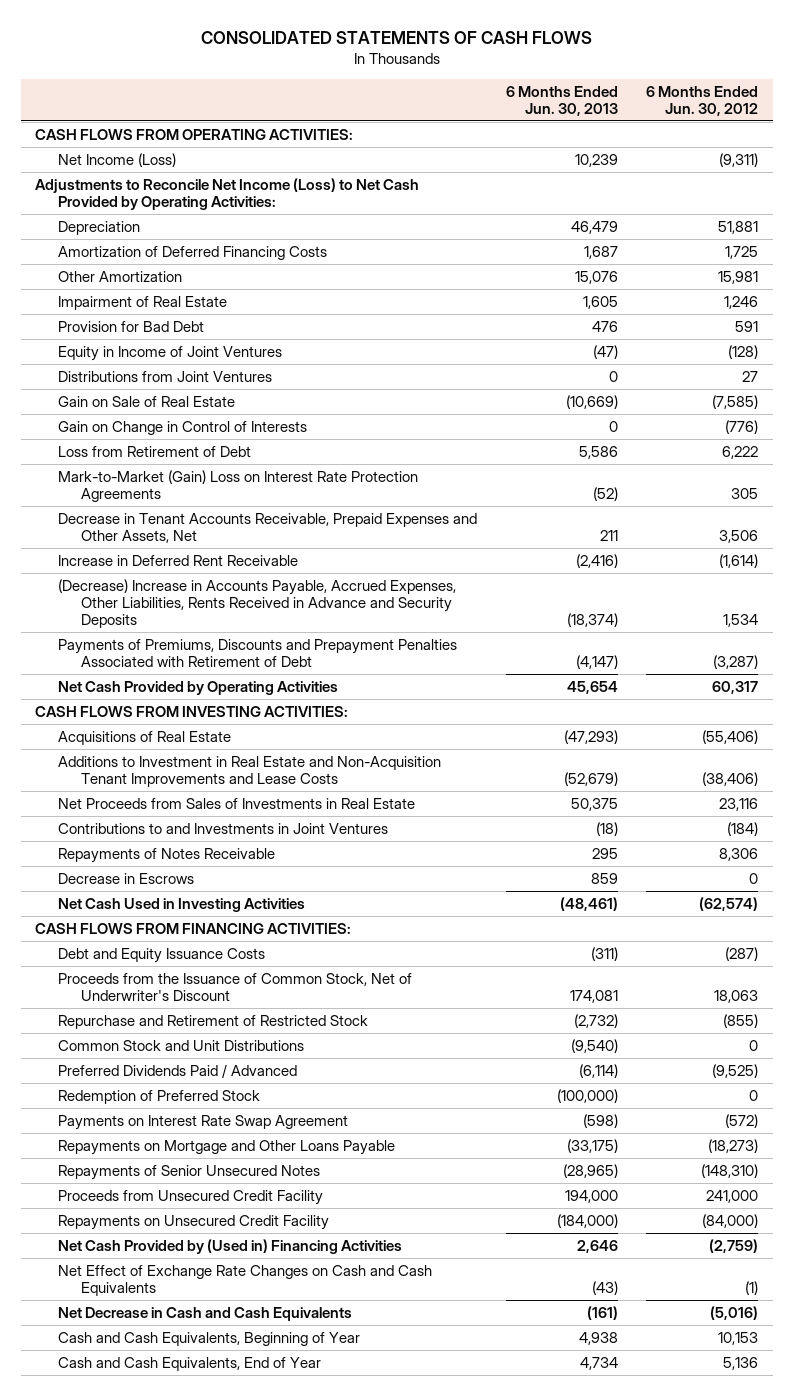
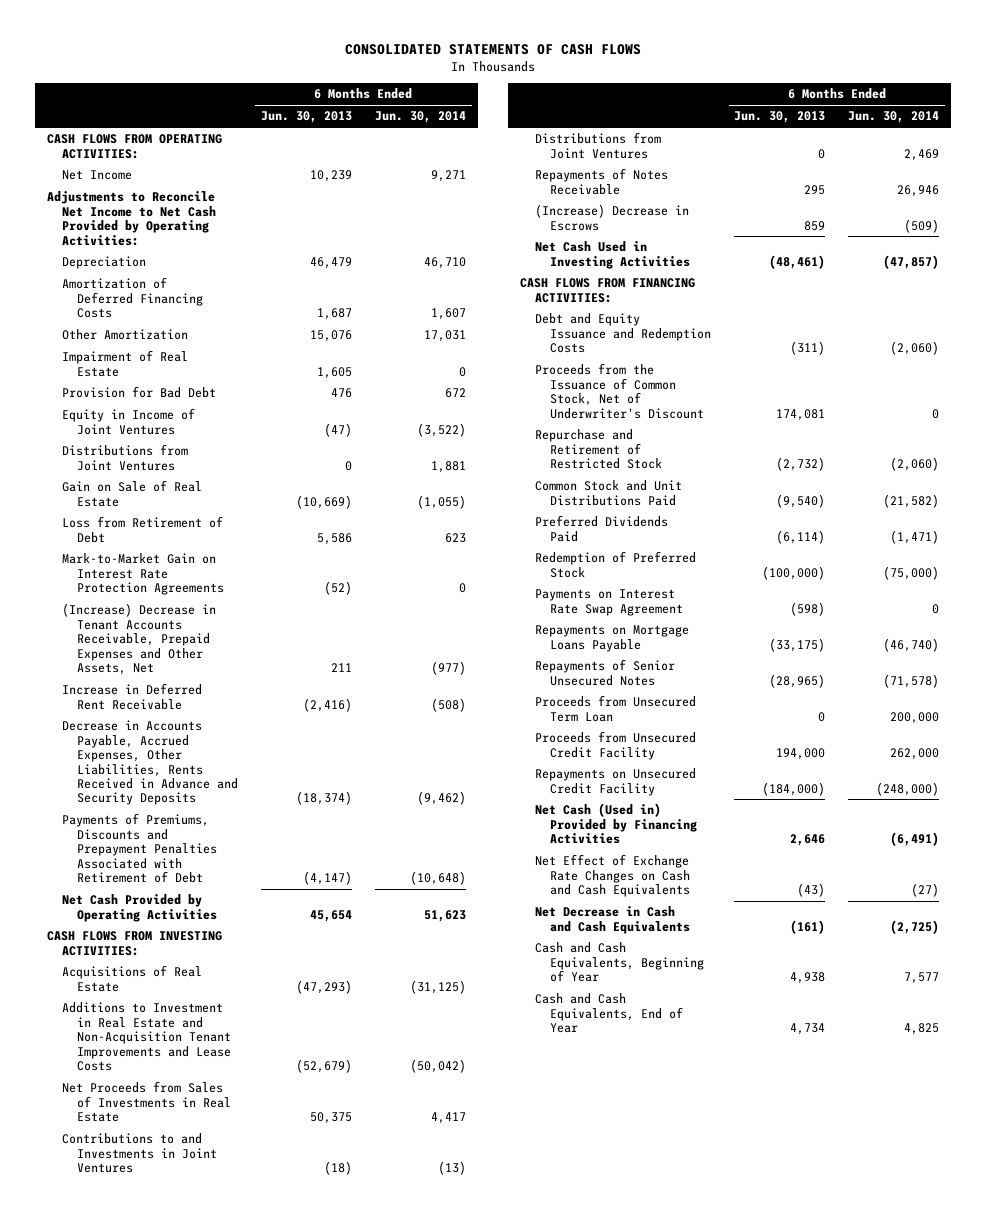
- | 6 Months Ended Jun. 30, 2013 | 6 Months Ended Jun. 30, 2012
+ | 6 Months Ended Jun. 30, 2013 | 6 Months Ended Jun. 30, 2014
- Net Income (Loss) | 10,239 | (9,311)
- Adjustments to Reconcile Net Income (Loss) to Net Cash Provided by Operating Activities:
+ Net Income | 10,239 | 9,271
+ Adjustments to Reconcile Net Income to Net Cash Provided by Operating Activities:
- Gain on Change in Control of Interests | 0 | (776)
- Mark-to-Market (Gain) Loss on Interest Rate Protection Agreements | (52) | 305
- Decrease in Tenant Accounts Receivable, Prepaid Expenses and Other Assets, Net | 211 | 3,506
+ Mark-to-Market Gain on Interest Rate Protection Agreements | (52) | 0
+ (Increase) Decrease in Tenant Accounts Receivable, Prepaid Expenses and Other Assets, Net | 211 | (977)
- (Decrease) Increase in Accounts Payable, Accrued Expenses, Other Liabilities, Rents Received in Advance and Security Deposits | (18,374) | 1,534
+ Decrease in Accounts Payable, Accrued Expenses, Other Liabilities, Rents Received in Advance and Security Deposits | (18,374) | (9,462)
+ Distributions from Joint Ventures | 0 | 2,469
- Decrease in Escrows | 859 | 0
+ (Increase) Decrease in Escrows | 859 | (509)
- Debt and Equity Issuance Costs | (311) | (287)
+ Debt and Equity Issuance and Redemption Costs | (311) | (2,060)
- Common Stock and Unit Distributions | (9,540) | 0
- Preferred Dividends Paid / Advanced | (6,114) | (9,525)
+ Common Stock and Unit Distributions Paid | (9,540) | (21,582)
+ Preferred Dividends Paid | (6,114) | (1,471)
- Repayments on Mortgage and Other Loans Payable | (33,175) | (18,273)
+ Repayments on Mortgage Loans Payable | (33,175) | (46,740)
+ Proceeds from Unsecured Term Loan | 0 | 200,000
- Net Cash Provided by (Used in) Financing Activities | 2,646 | (2,759)
+ Net Cash (Used in) Provided by Financing Activities | 2,646 | (6,491)

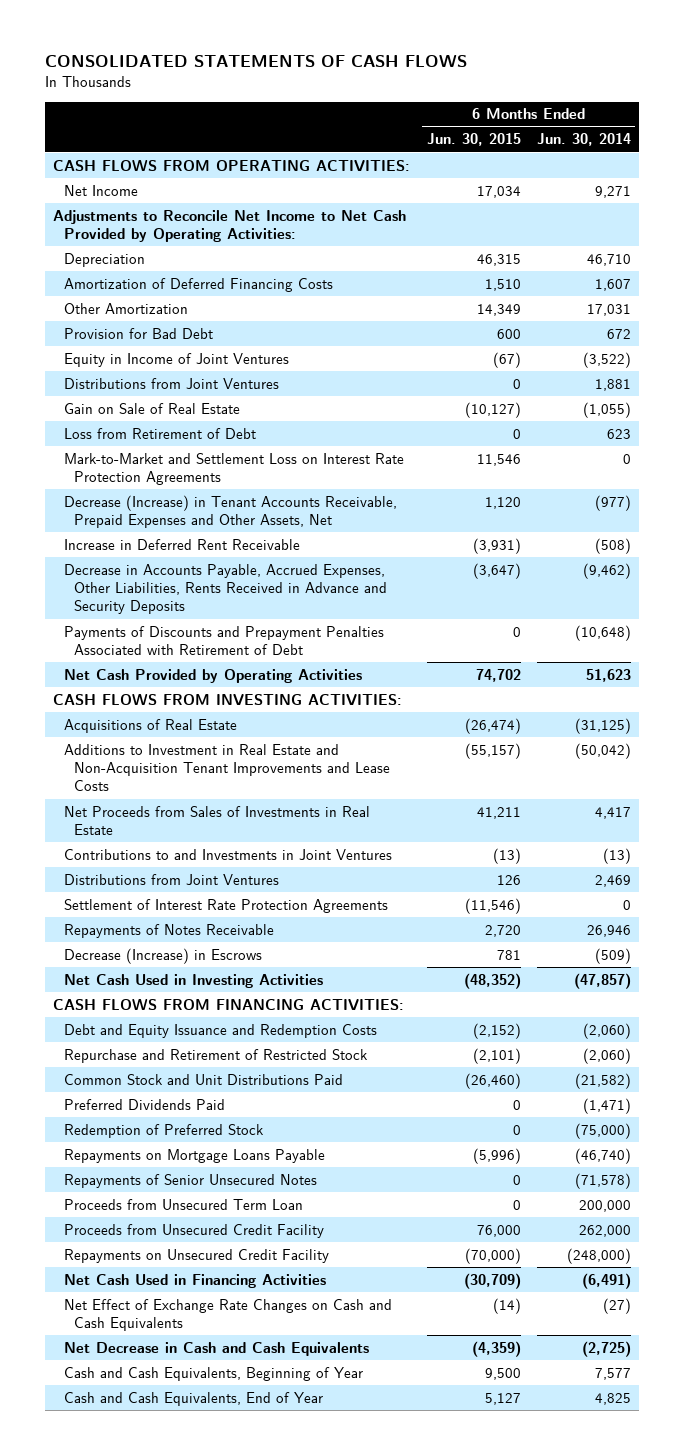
- | 6 Months Ended Jun. 30, 2013 | 6 Months Ended Jun. 30, 2014
+ | 6 Months Ended Jun. 30, 2015 | 6 Months Ended Jun. 30, 2014
- Impairment of Real Estate | 1,605 | 0
- Mark-to-Market Gain on Interest Rate Protection Agreements | (52) | 0
- (Increase) Decrease in Tenant Accounts Receivable, Prepaid Expenses and Other Assets, Net | 211 | (977)
+ Mark-to-Market and Settlement Loss on Interest Rate Protection Agreements | 11,546 | 0
+ Decrease (Increase) in Tenant Accounts Receivable, Prepaid Expenses and Other Assets, Net | 1,120 | (977)
- Payments of Premiums, Discounts and Prepayment Penalties Associated with Retirement of Debt | (4,147) | (10,648)
+ Payments of Discounts and Prepayment Penalties Associated with Retirement of Debt | 0 | (10,648)
+ Settlement of Interest Rate Protection Agreements | (11,546) | 0
- (Increase) Decrease in Escrows | 859 | (509)
+ Decrease (Increase) in Escrows | 781 | (509)
- Proceeds from the Issuance of Common Stock, Net of Underwriter's Discount | 174,081 | 0
- Payments on Interest Rate Swap Agreement | (598) | 0
- Net Cash (Used in) Provided by Financing Activities | 2,646 | (6,491)
+ Net Cash Used in Financing Activities | (30,709) | (6,491)

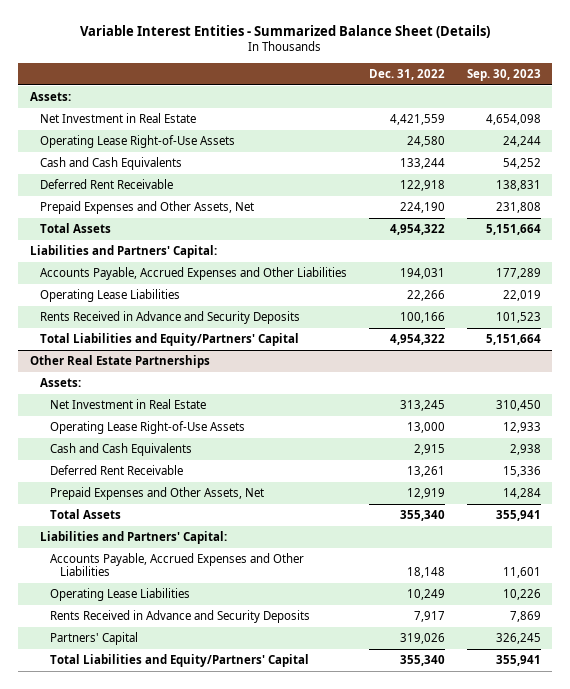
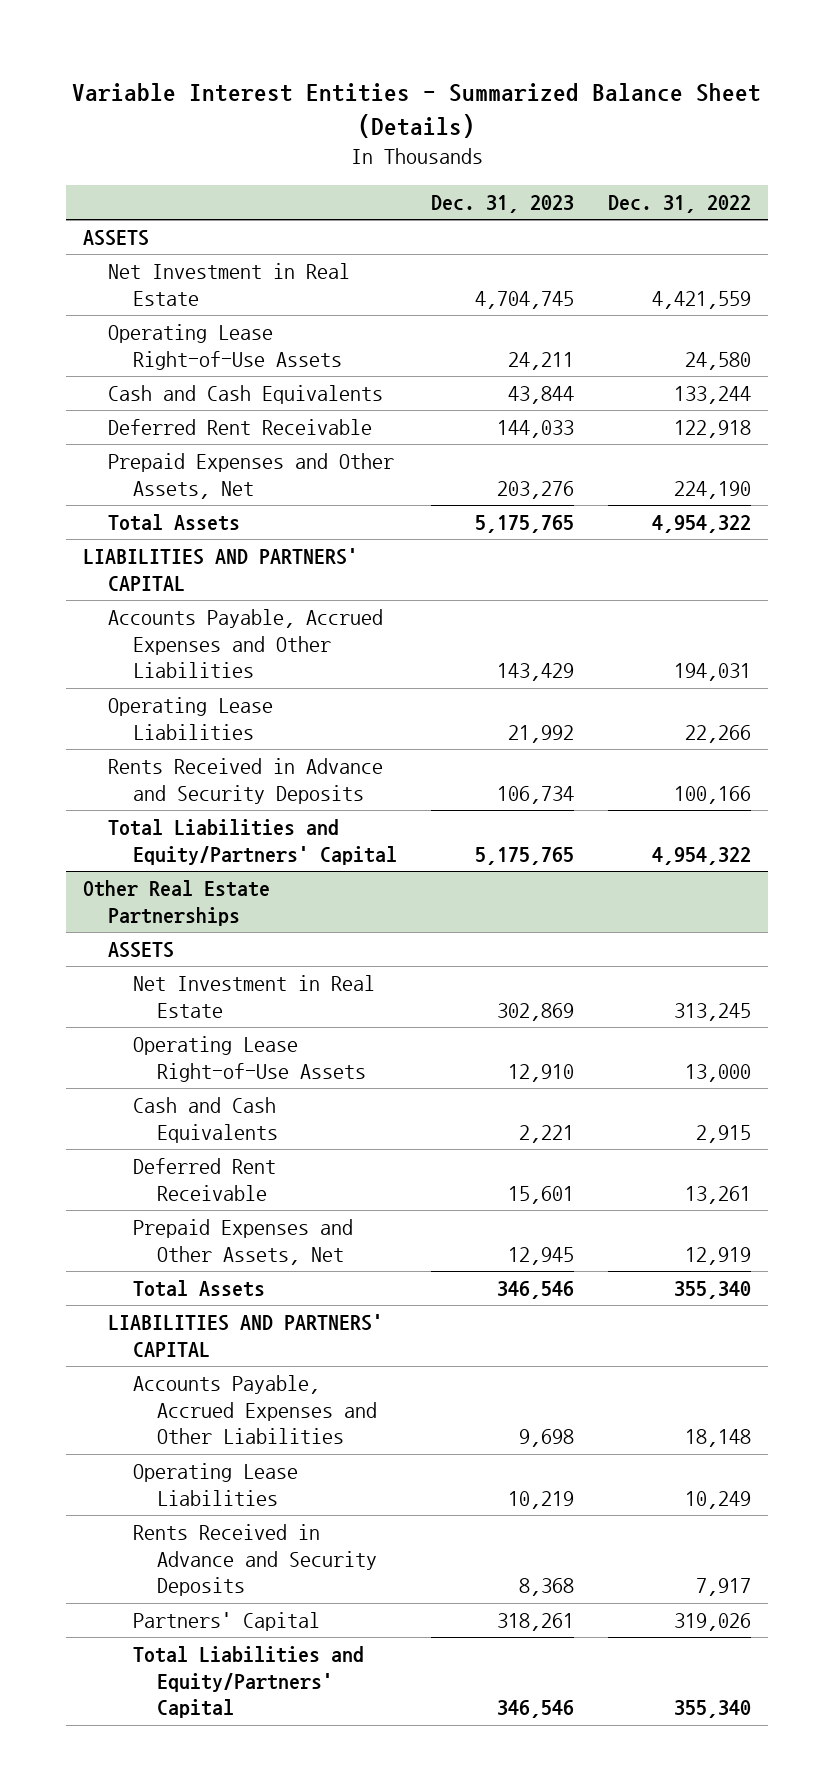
- | Dec. 31, 2022 | Sep. 30, 2023
+ | Dec. 31, 2023 | Dec. 31, 2022
- Assets:
+ ASSETS
- Liabilities and Partners' Capital:
+ LIABILITIES AND PARTNERS' CAPITAL
@ Other Real Estate Partnerships
- Assets:
+ ASSETS
- Liabilities and Partners' Capital:
+ LIABILITIES AND PARTNERS' CAPITAL

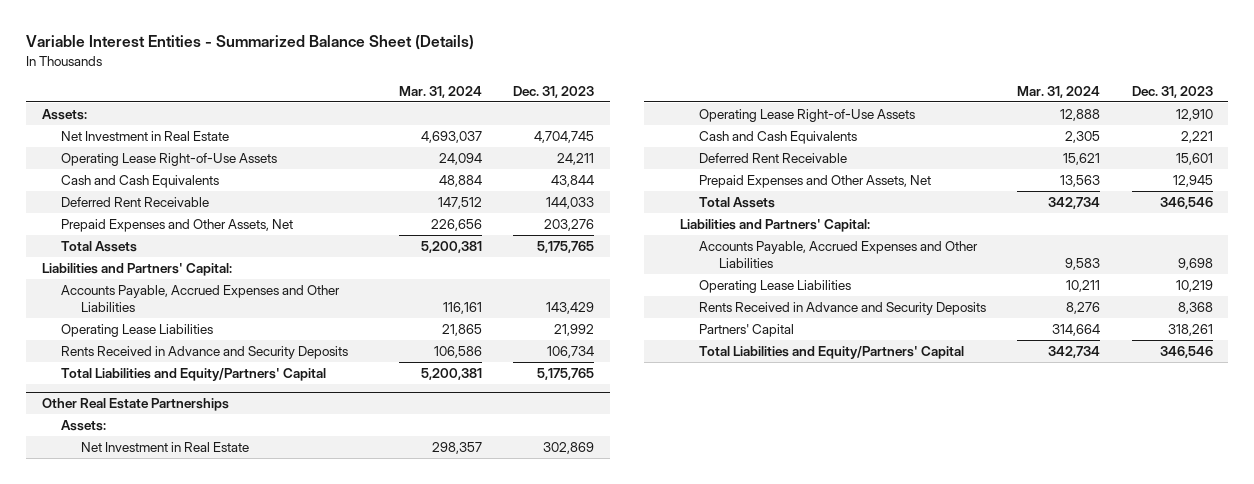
- | Dec. 31, 2023 | Dec. 31, 2022
+ | Mar. 31, 2024 | Dec. 31, 2023
- ASSETS
+ Assets:
- LIABILITIES AND PARTNERS' CAPITAL
+ Liabilities and Partners' Capital:
@ Other Real Estate Partnerships
- ASSETS
+ Assets:
- LIABILITIES AND PARTNERS' CAPITAL
+ Liabilities and Partners' Capital:

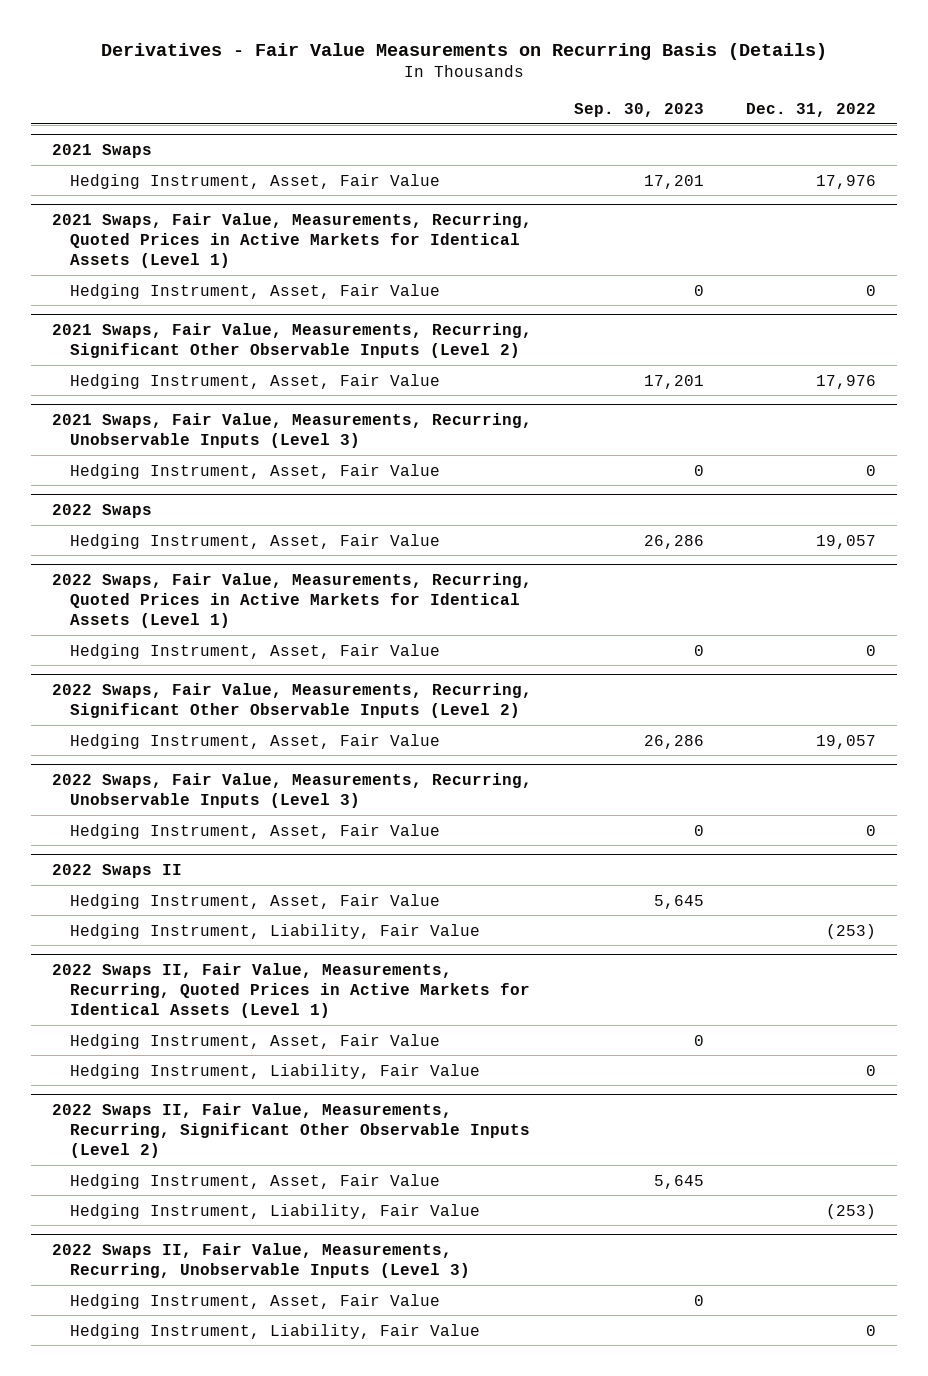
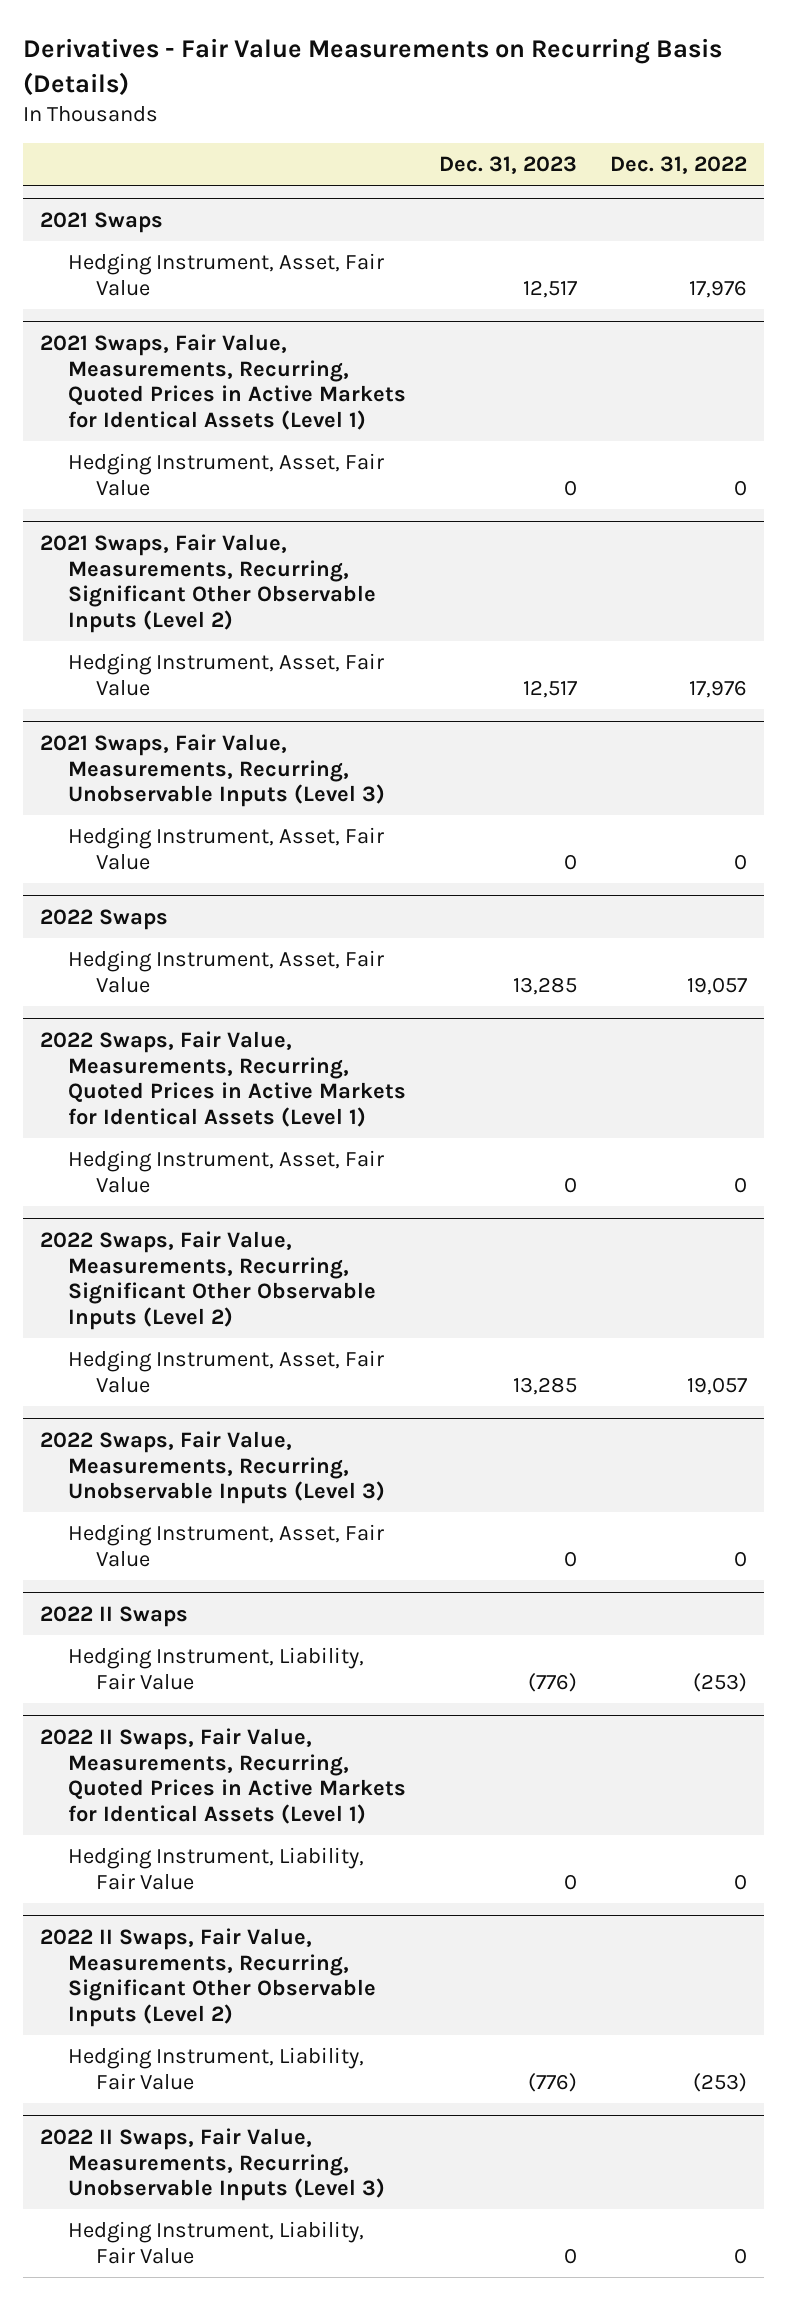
- | Sep. 30, 2023 | Dec. 31, 2022
+ | Dec. 31, 2023 | Dec. 31, 2022
- 2022 Swaps II
- Hedging Instrument, Asset, Fair Value | 5,645 |
+ 2022 II Swaps
- 2022 Swaps II, Fair Value, Measurements, Recurring, Quoted Prices in Active Markets for Identical Assets (Level 1)
- Hedging Instrument, Asset, Fair Value | 0 |
+ 2022 II Swaps, Fair Value, Measurements, Recurring, Quoted Prices in Active Markets for Identical Assets (Level 1)
- 2022 Swaps II, Fair Value, Measurements, Recurring, Significant Other Observable Inputs (Level 2)
- Hedging Instrument, Asset, Fair Value | 5,645 |
+ 2022 II Swaps, Fair Value, Measurements, Recurring, Significant Other Observable Inputs (Level 2)
- 2022 Swaps II, Fair Value, Measurements, Recurring, Unobservable Inputs (Level 3)
- Hedging Instrument, Asset, Fair Value | 0 |
+ 2022 II Swaps, Fair Value, Measurements, Recurring, Unobservable Inputs (Level 3)

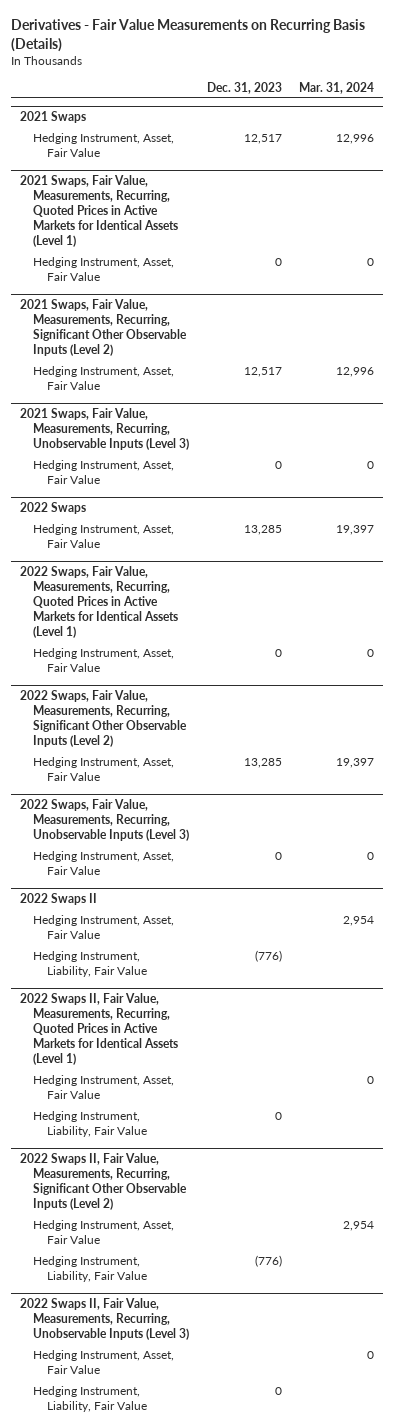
- | Dec. 31, 2023 | Dec. 31, 2022
+ | Dec. 31, 2023 | Mar. 31, 2024
- 2022 II Swaps
+ 2022 Swaps II
+ Hedging Instrument, Asset, Fair Value | | 2,954
- 2022 II Swaps, Fair Value, Measurements, Recurring, Quoted Prices in Active Markets for Identical Assets (Level 1)
+ 2022 Swaps II, Fair Value, Measurements, Recurring, Quoted Prices in Active Markets for Identical Assets (Level 1)
+ Hedging Instrument, Asset, Fair Value | | 0
- 2022 II Swaps, Fair Value, Measurements, Recurring, Significant Other Observable Inputs (Level 2)
+ 2022 Swaps II, Fair Value, Measurements, Recurring, Significant Other Observable Inputs (Level 2)
+ Hedging Instrument, Asset, Fair Value | | 2,954
- 2022 II Swaps, Fair Value, Measurements, Recurring, Unobservable Inputs (Level 3)
+ 2022 Swaps II, Fair Value, Measurements, Recurring, Unobservable Inputs (Level 3)
+ Hedging Instrument, Asset, Fair Value | | 0

